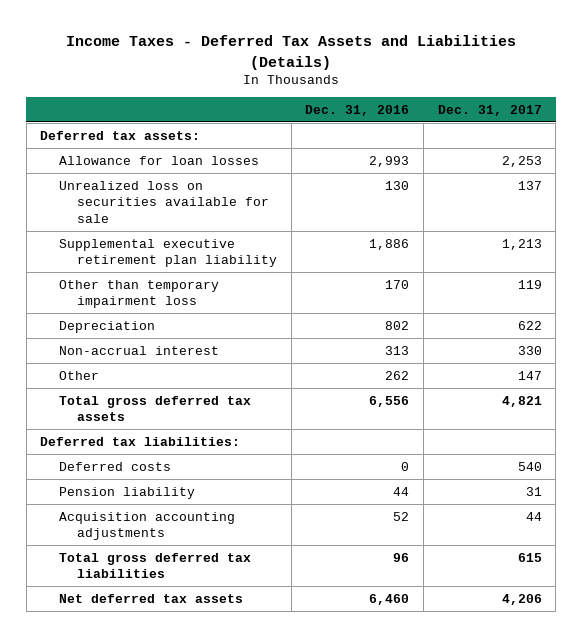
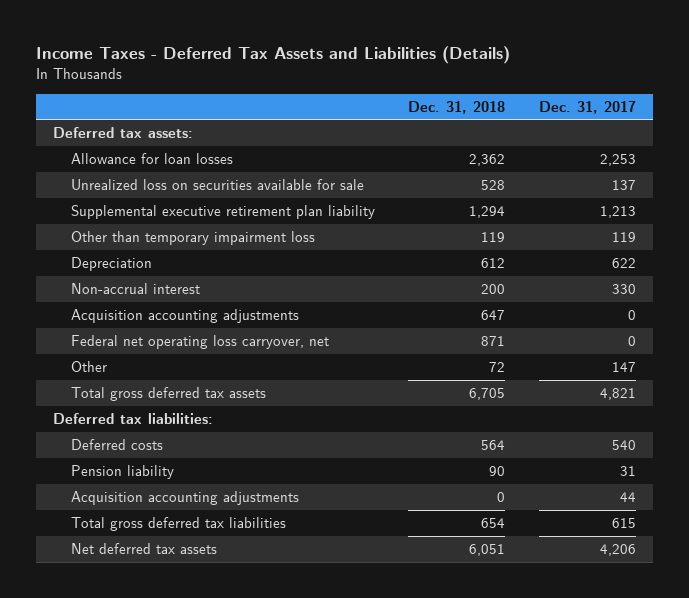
- | Dec. 31, 2016 | Dec. 31, 2017
+ | Dec. 31, 2018 | Dec. 31, 2017
+ Acquisition accounting adjustments | 647 | 0
+ Federal net operating loss carryover, net | 871 | 0

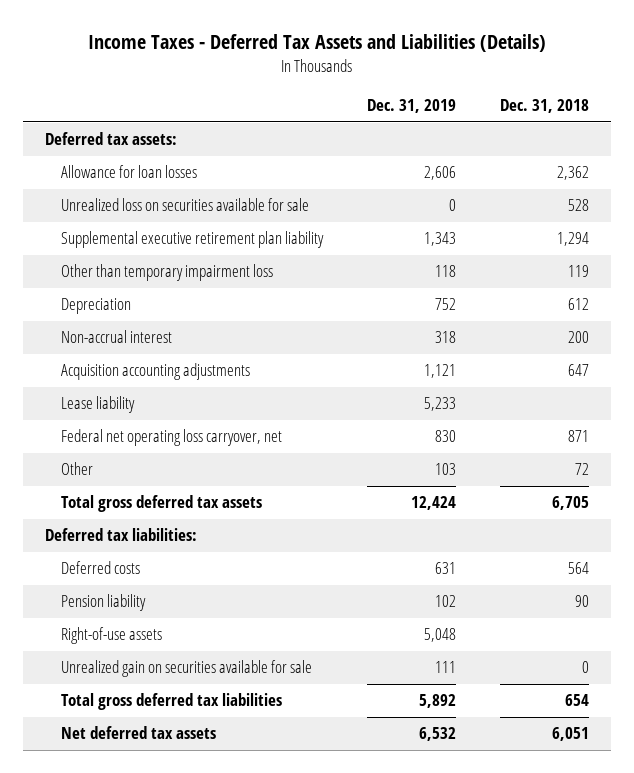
- | Dec. 31, 2018 | Dec. 31, 2017
+ | Dec. 31, 2019 | Dec. 31, 2018
+ Lease liability | 5,233 |
- Acquisition accounting adjustments | 0 | 44
+ Right-of-use assets | 5,048 |
+ Unrealized gain on securities available for sale | 111 | 0

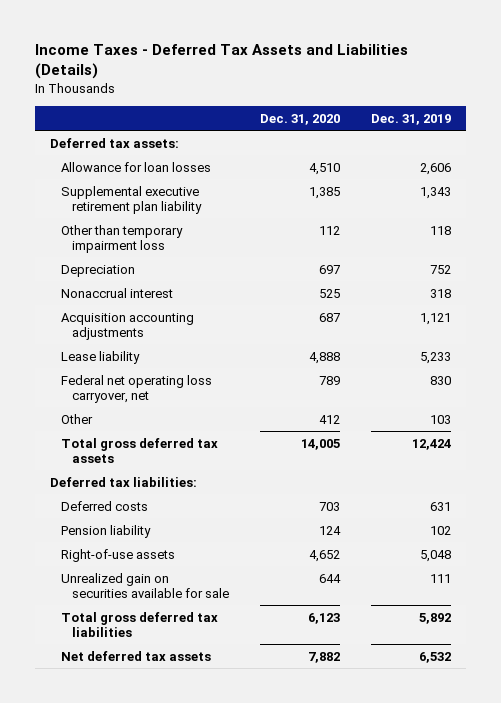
- | Dec. 31, 2019 | Dec. 31, 2018
+ | Dec. 31, 2020 | Dec. 31, 2019
- Unrealized loss on securities available for sale | 0 | 528
- Non-accrual interest | 318 | 200
+ Nonaccrual interest | 525 | 318

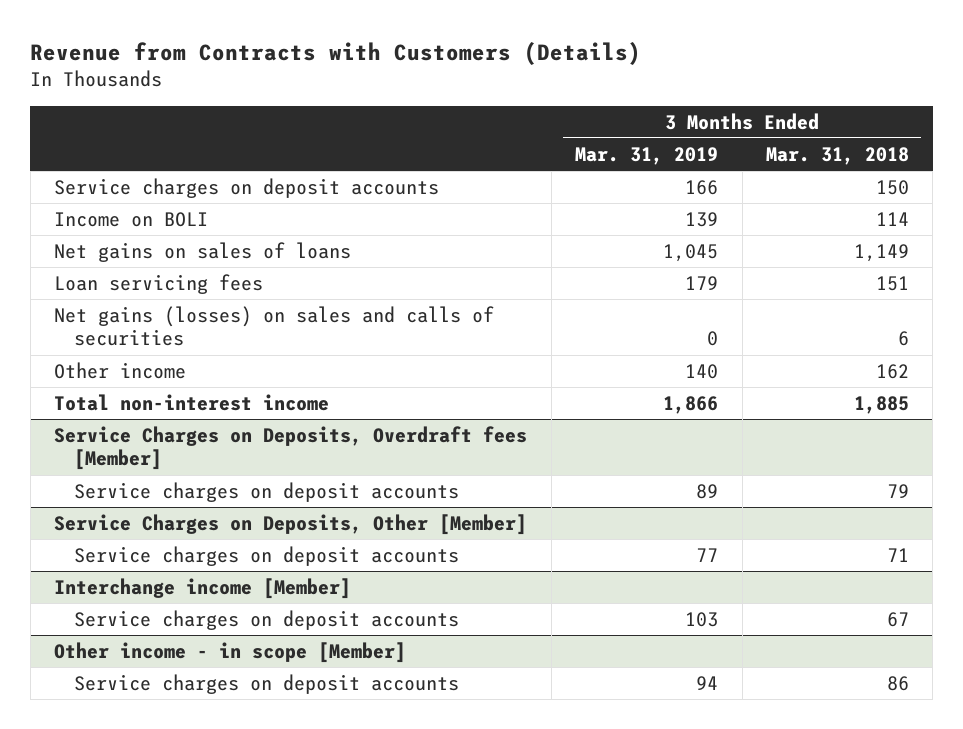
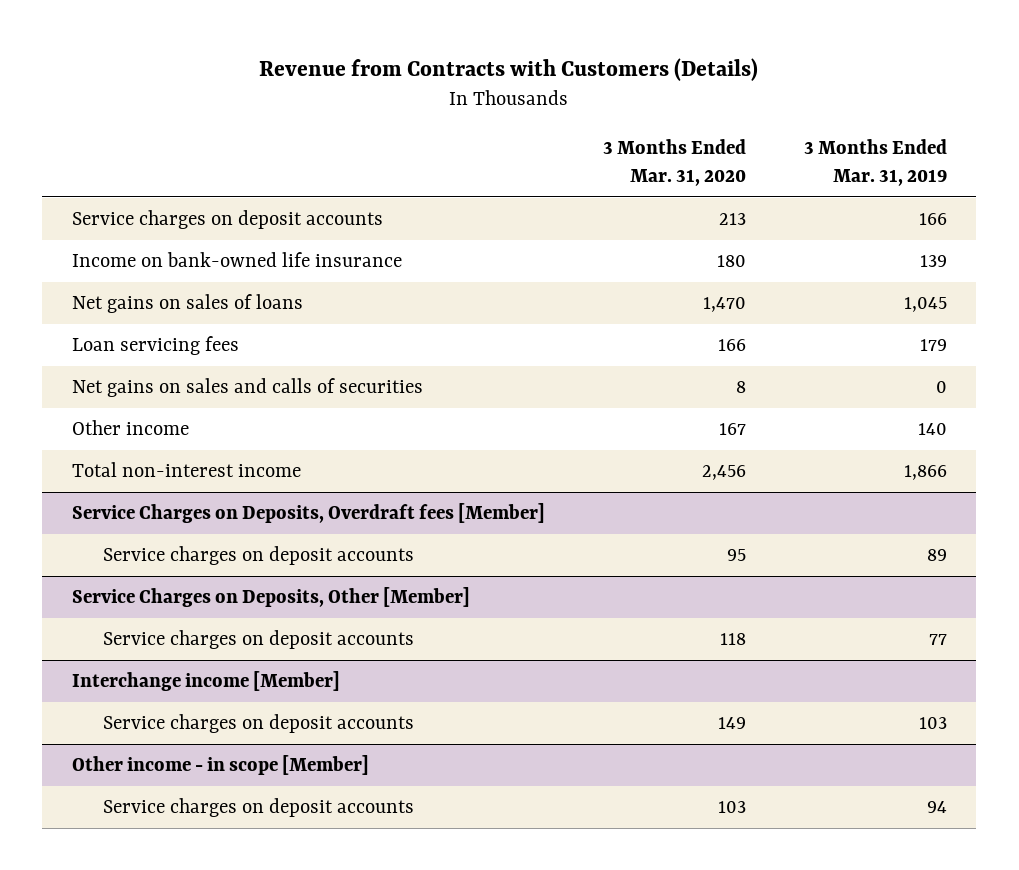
- | 3 Months Ended Mar. 31, 2019 | 3 Months Ended Mar. 31, 2018
+ | 3 Months Ended Mar. 31, 2020 | 3 Months Ended Mar. 31, 2019
- Income on BOLI | 139 | 114
+ Income on bank-owned life insurance | 180 | 139
- Net gains (losses) on sales and calls of securities | 0 | 6
+ Net gains on sales and calls of securities | 8 | 0

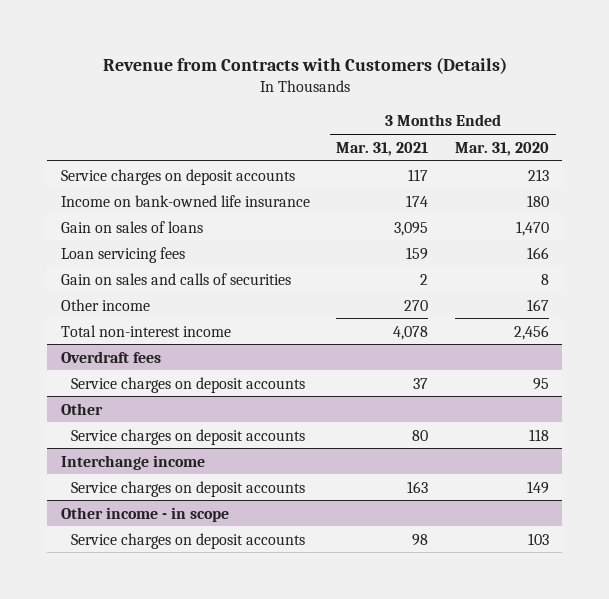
- | 3 Months Ended Mar. 31, 2020 | 3 Months Ended Mar. 31, 2019
+ | 3 Months Ended Mar. 31, 2021 | 3 Months Ended Mar. 31, 2020
- Net gains on sales of loans | 1,470 | 1,045
+ Gain on sales of loans | 3,095 | 1,470
- Net gains on sales and calls of securities | 8 | 0
+ Gain on sales and calls of securities | 2 | 8
- Service Charges on Deposits, Overdraft fees [Member]
+ Overdraft fees
- Service Charges on Deposits, Other [Member]
+ Other
- Interchange income [Member]
+ Interchange income
- Other income - in scope [Member]
+ Other income - in scope

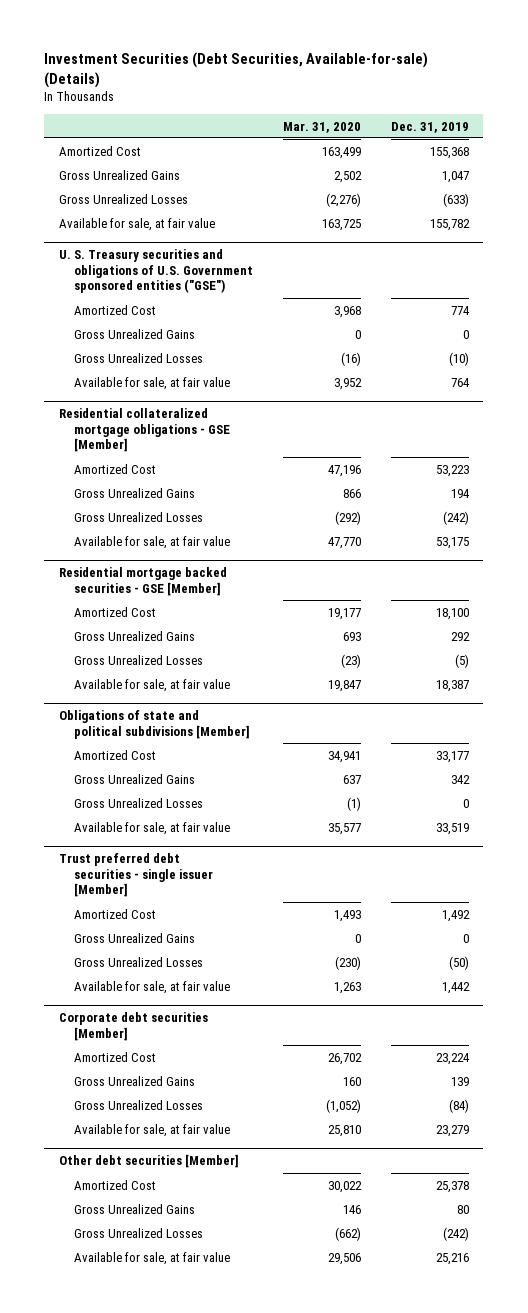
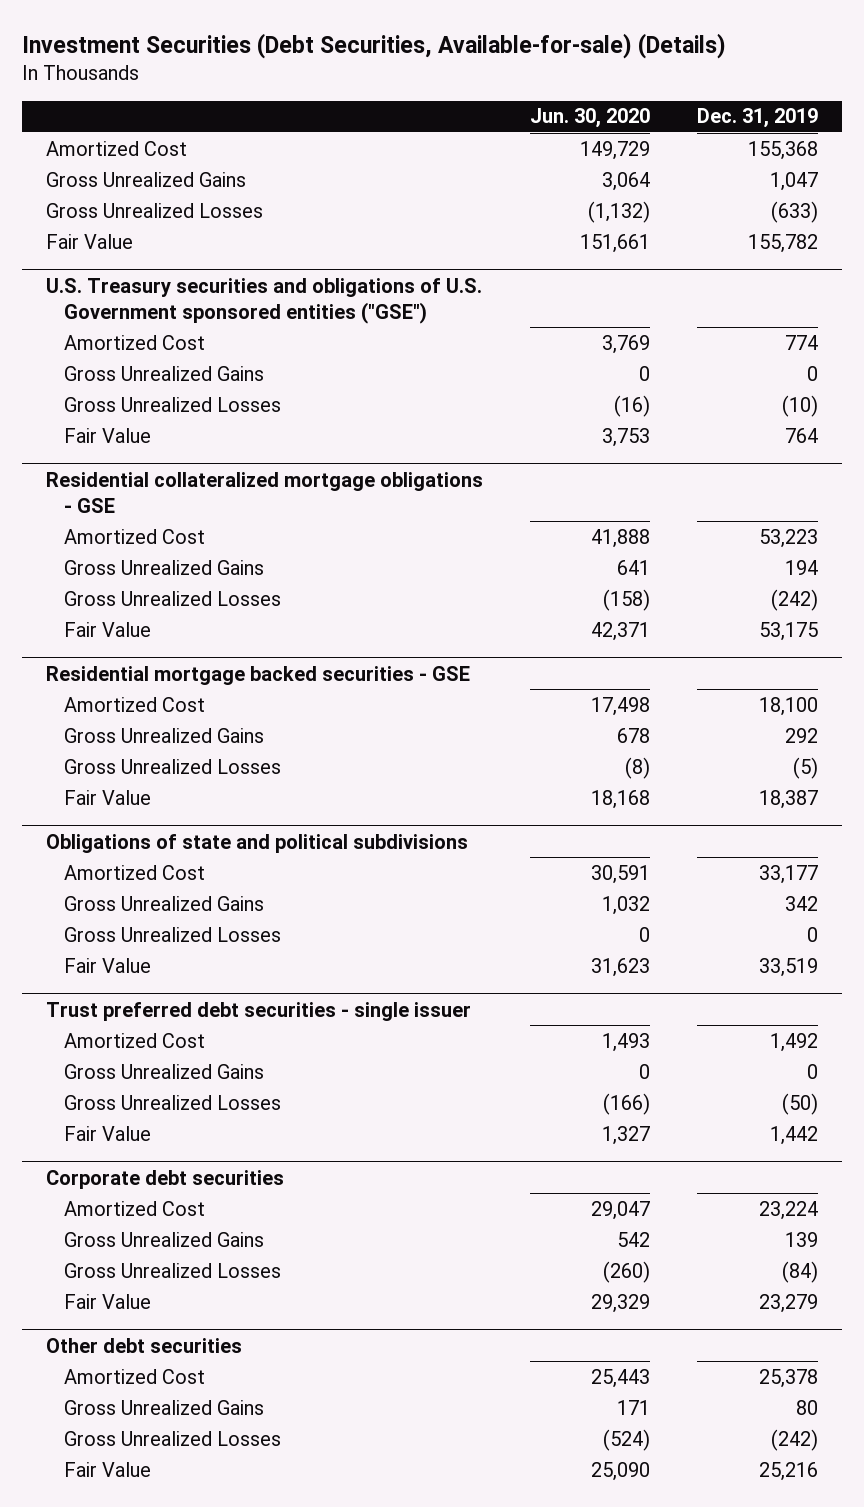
- | Mar. 31, 2020 | Dec. 31, 2019
+ | Jun. 30, 2020 | Dec. 31, 2019
- Available for sale, at fair value | 163,725 | 155,782
- U. S. Treasury securities and obligations of U.S. Government sponsored entities ("GSE")
+ Fair Value | 151,661 | 155,782
+ U.S. Treasury securities and obligations of U.S. Government sponsored entities ("GSE")
- Available for sale, at fair value | 3,952 | 764
- Residential collateralized mortgage obligations - GSE [Member]
+ Fair Value | 3,753 | 764
+ Residential collateralized mortgage obligations - GSE
- Available for sale, at fair value | 47,770 | 53,175
- Residential mortgage backed securities - GSE [Member]
+ Fair Value | 42,371 | 53,175
+ Residential mortgage backed securities - GSE
- Available for sale, at fair value | 19,847 | 18,387
- Obligations of state and political subdivisions [Member]
+ Fair Value | 18,168 | 18,387
+ Obligations of state and political subdivisions
- Available for sale, at fair value | 35,577 | 33,519
- Trust preferred debt securities - single issuer [Member]
+ Fair Value | 31,623 | 33,519
+ Trust preferred debt securities - single issuer
- Available for sale, at fair value | 1,263 | 1,442
- Corporate debt securities [Member]
+ Fair Value | 1,327 | 1,442
+ Corporate debt securities
- Available for sale, at fair value | 25,810 | 23,279
- Other debt securities [Member]
+ Fair Value | 29,329 | 23,279
+ Other debt securities
- Available for sale, at fair value | 29,506 | 25,216
+ Fair Value | 25,090 | 25,216

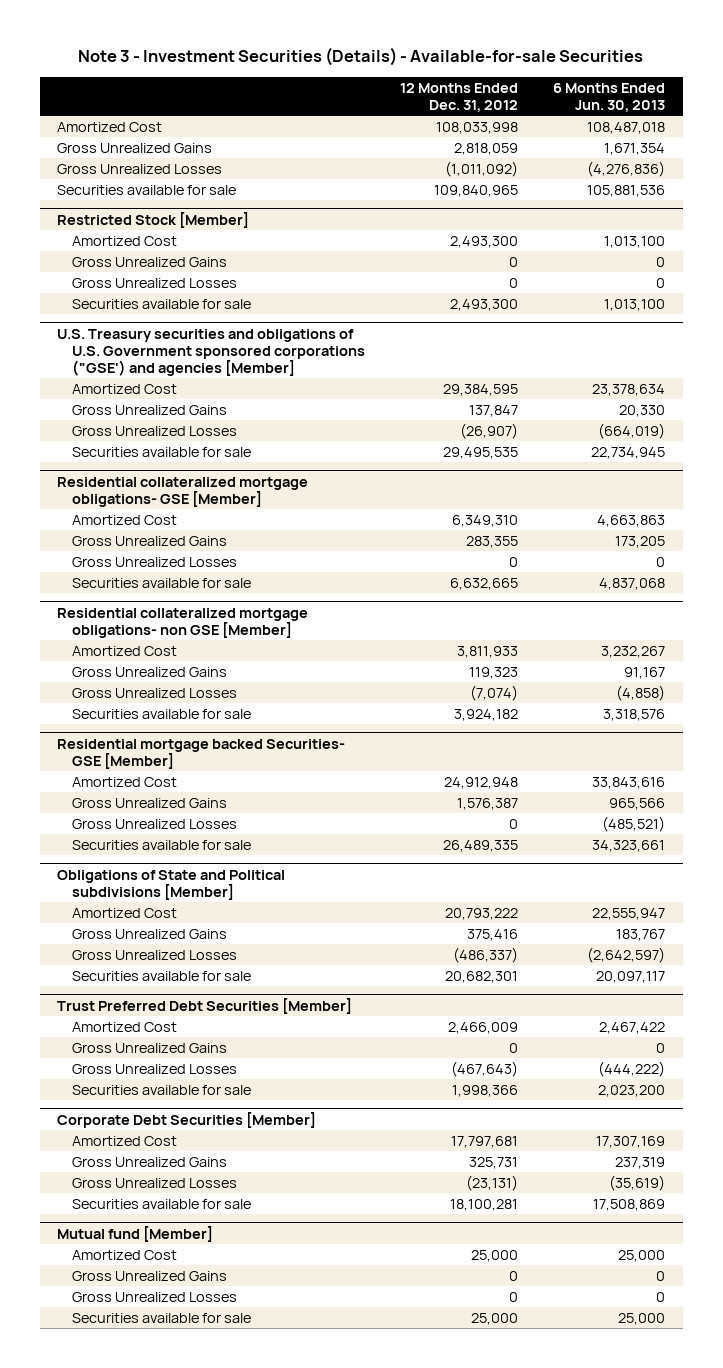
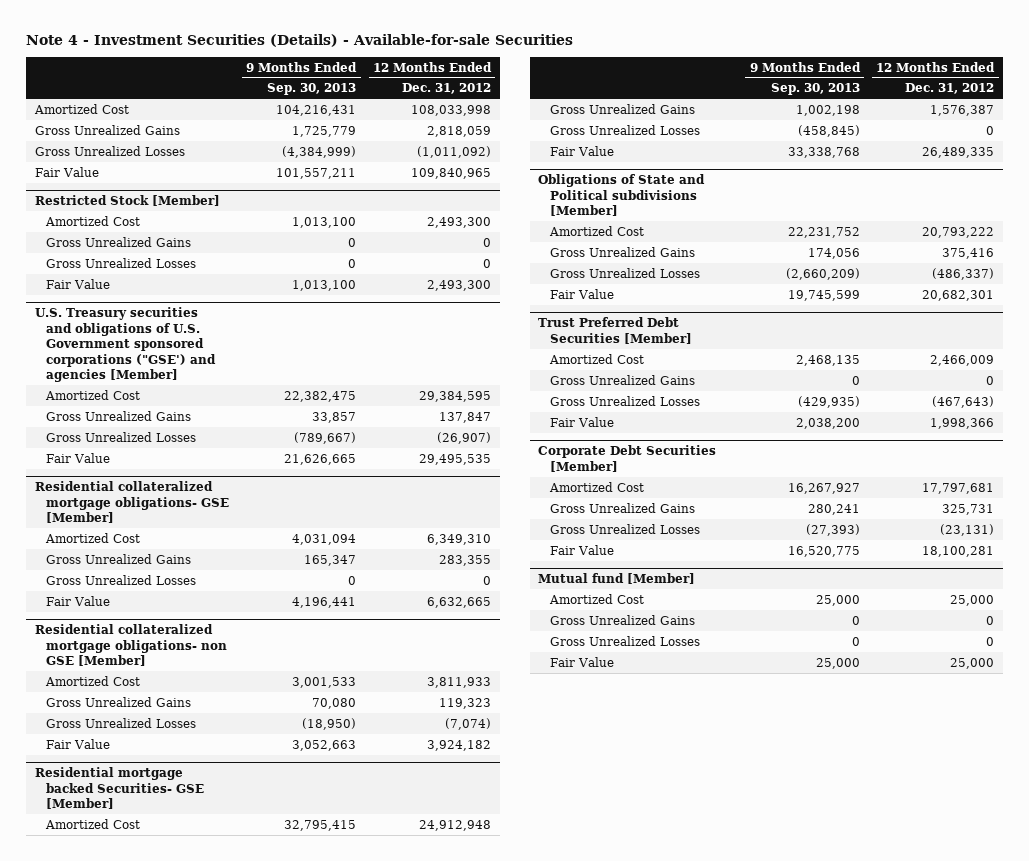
- Note 3 - Investment Securities (Details) - Available-for-sale Securities
+ Note 4 - Investment Securities (Details) - Available-for-sale Securities
- | 12 Months Ended Dec. 31, 2012 | 6 Months Ended Jun. 30, 2013
+ | 9 Months Ended Sep. 30, 2013 | 12 Months Ended Dec. 31, 2012
- Securities available for sale | 109,840,965 | 105,881,536
+ Fair Value | 101,557,211 | 109,840,965
@ Restricted Stock [Member]
- Securities available for sale | 2,493,300 | 1,013,100
+ Fair Value | 1,013,100 | 2,493,300
@ U.S. Treasury securities and obligations of U.S. Government sponsored corporations ("GSE') and agencies [Member]
- Securities available for sale | 29,495,535 | 22,734,945
+ Fair Value | 21,626,665 | 29,495,535
@ Residential collateralized mortgage obligations- GSE [Member]
- Securities available for sale | 6,632,665 | 4,837,068
+ Fair Value | 4,196,441 | 6,632,665
@ Residential collateralized mortgage obligations- non GSE [Member]
- Securities available for sale | 3,924,182 | 3,318,576
+ Fair Value | 3,052,663 | 3,924,182
@ Residential mortgage backed Securities- GSE [Member]
- Securities available for sale | 26,489,335 | 34,323,661
+ Fair Value | 33,338,768 | 26,489,335
@ Obligations of State and Political subdivisions [Member]
- Securities available for sale | 20,682,301 | 20,097,117
+ Fair Value | 19,745,599 | 20,682,301
@ Trust Preferred Debt Securities [Member]
- Securities available for sale | 1,998,366 | 2,023,200
+ Fair Value | 2,038,200 | 1,998,366
@ Corporate Debt Securities [Member]
- Securities available for sale | 18,100,281 | 17,508,869
+ Fair Value | 16,520,775 | 18,100,281
@ Mutual fund [Member]
- Securities available for sale | 25,000 | 25,000
+ Fair Value | 25,000 | 25,000

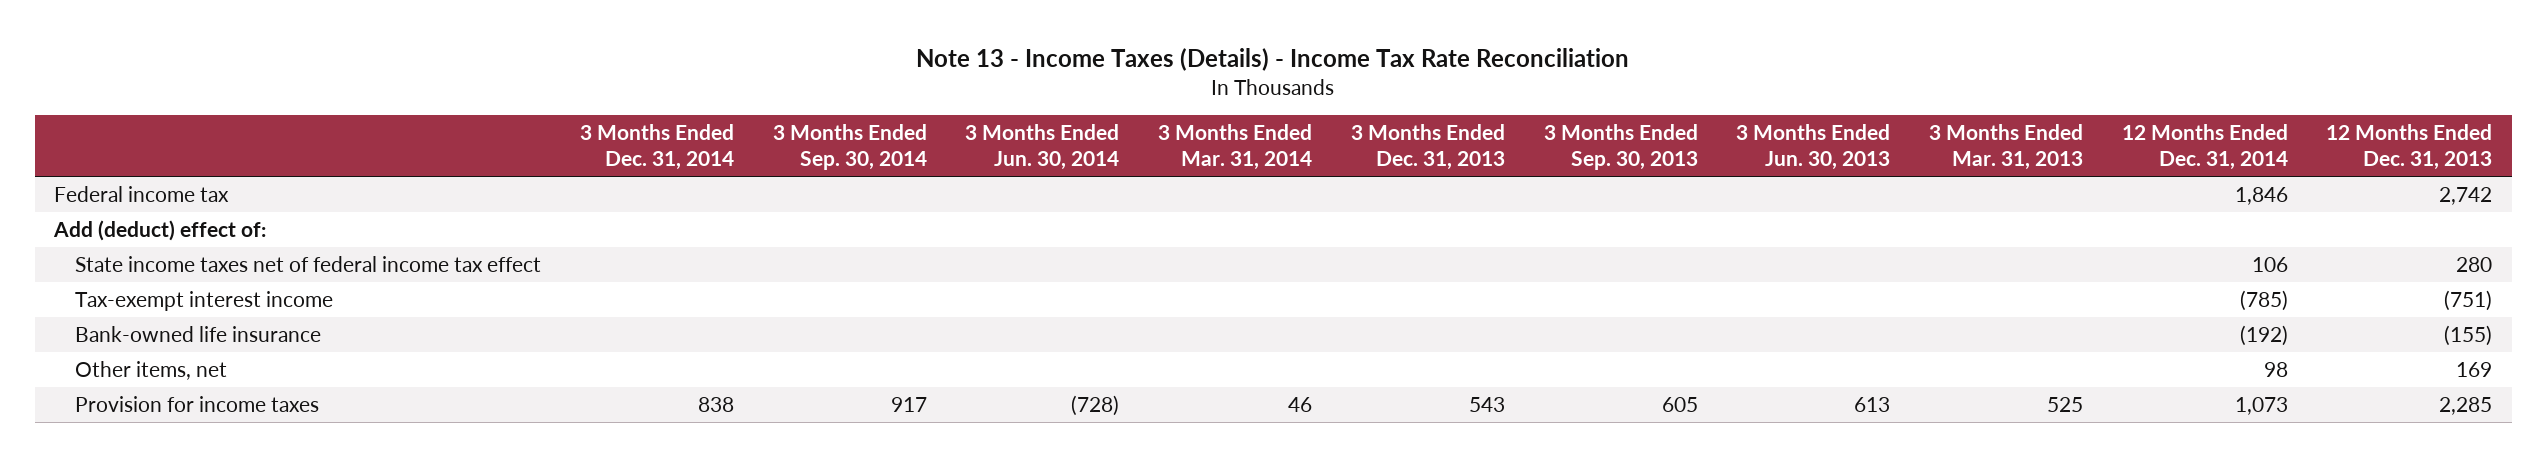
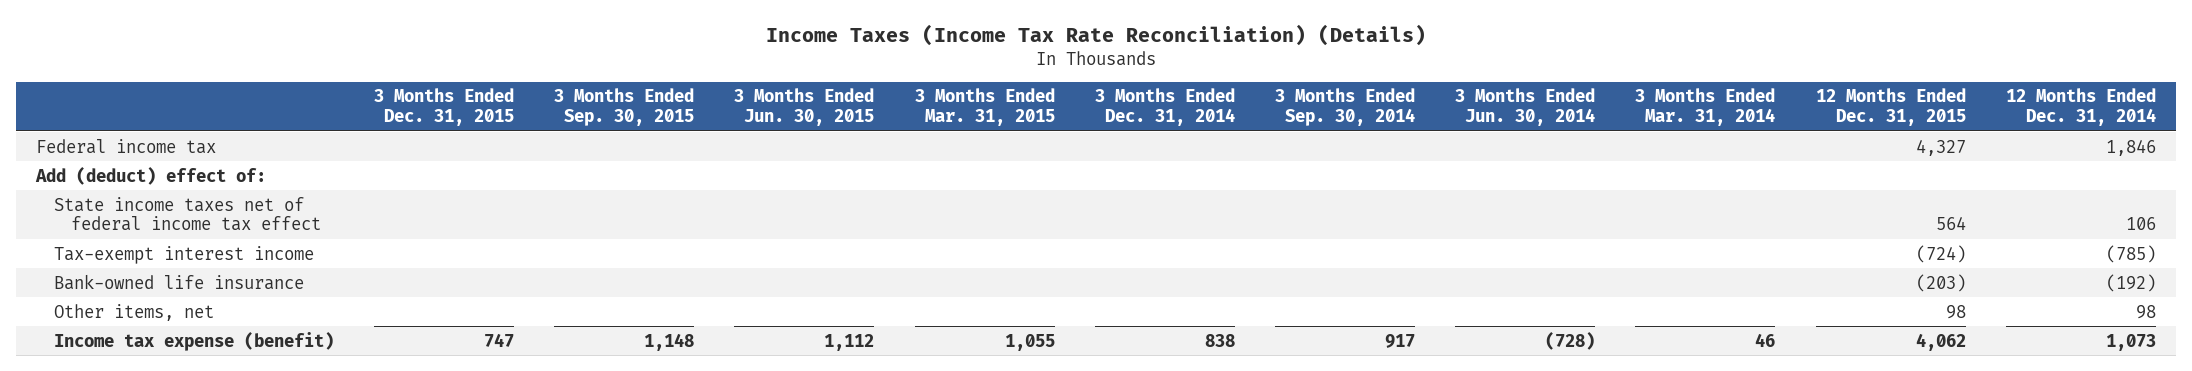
- Note 13 - Income Taxes (Details) - Income Tax Rate Reconciliation
+ Income Taxes (Income Tax Rate Reconciliation) (Details)
- | 3 Months Ended Dec. 31, 2014 | 3 Months Ended Sep. 30, 2014 | 3 Months Ended Jun. 30, 2014 | 3 Months Ended Mar. 31, 2014 | 3 Months Ended Dec. 31, 2013 | 3 Months Ended Sep. 30, 2013 | 3 Months Ended Jun. 30, 2013 | 3 Months Ended Mar. 31, 2013 | 12 Months Ended Dec. 31, 2014 | 12 Months Ended Dec. 31, 2013
+ | 3 Months Ended Dec. 31, 2015 | 3 Months Ended Sep. 30, 2015 | 3 Months Ended Jun. 30, 2015 | 3 Months Ended Mar. 31, 2015 | 3 Months Ended Dec. 31, 2014 | 3 Months Ended Sep. 30, 2014 | 3 Months Ended Jun. 30, 2014 | 3 Months Ended Mar. 31, 2014 | 12 Months Ended Dec. 31, 2015 | 12 Months Ended Dec. 31, 2014
- Provision for income taxes | 838 | 917 | (728) | 46 | 543 | 605 | 613 | 525 | 1,073 | 2,285
+ Income tax expense (benefit) | 747 | 1,148 | 1,112 | 1,055 | 838 | 917 | (728) | 46 | 4,062 | 1,073

